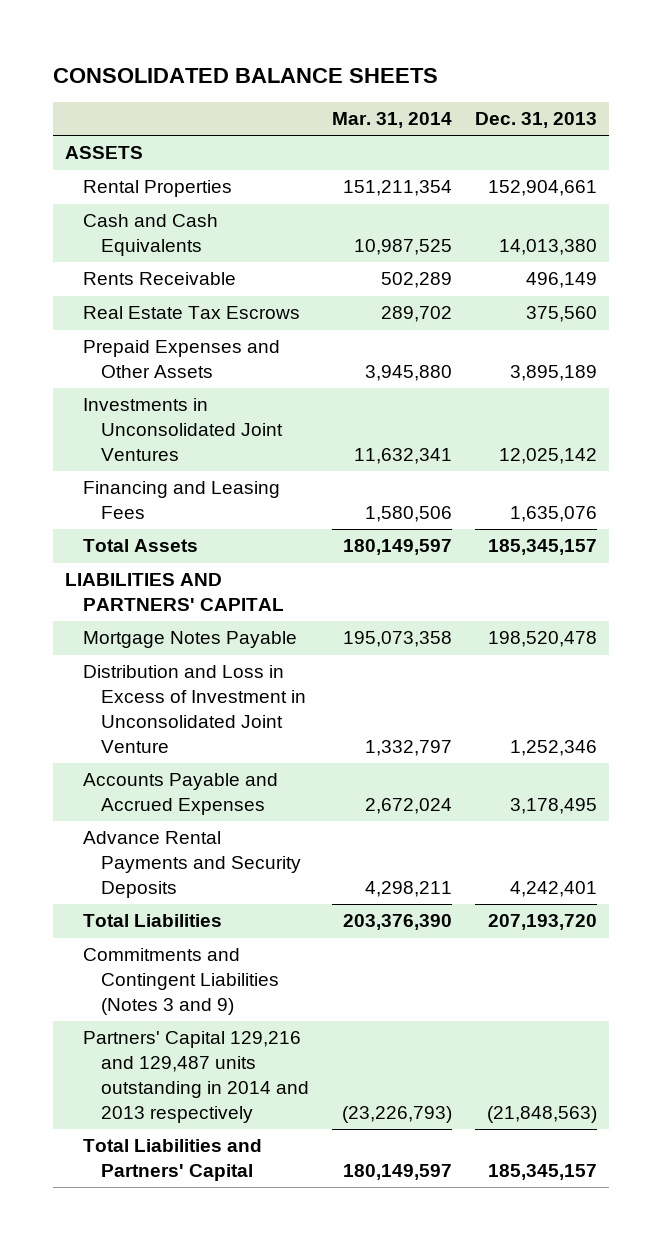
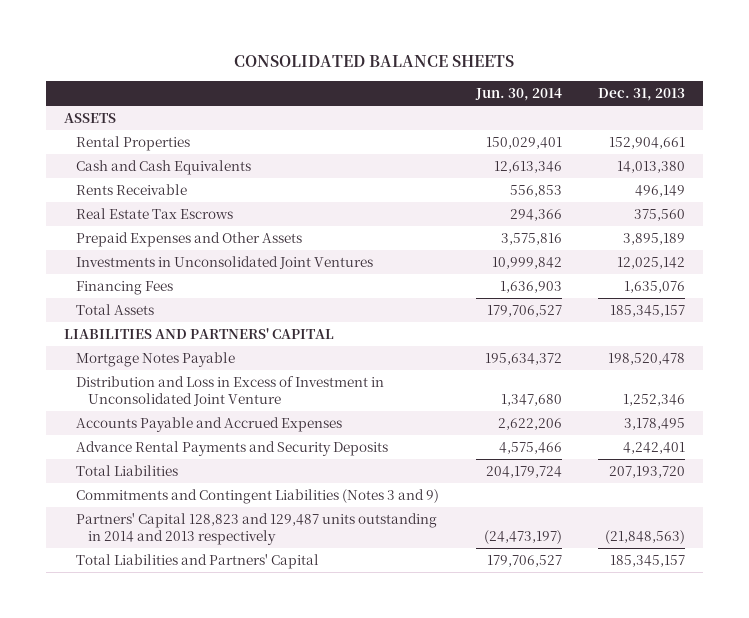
- | Mar. 31, 2014 | Dec. 31, 2013
+ | Jun. 30, 2014 | Dec. 31, 2013
- Financing and Leasing Fees | 1,580,506 | 1,635,076
+ Financing Fees | 1,636,903 | 1,635,076
- Partners' Capital 129,216 and 129,487 units outstanding in 2014 and 2013 respectively | (23,226,793) | (21,848,563)
+ Partners' Capital 128,823 and 129,487 units outstanding in 2014 and 2013 respectively | (24,473,197) | (21,848,563)

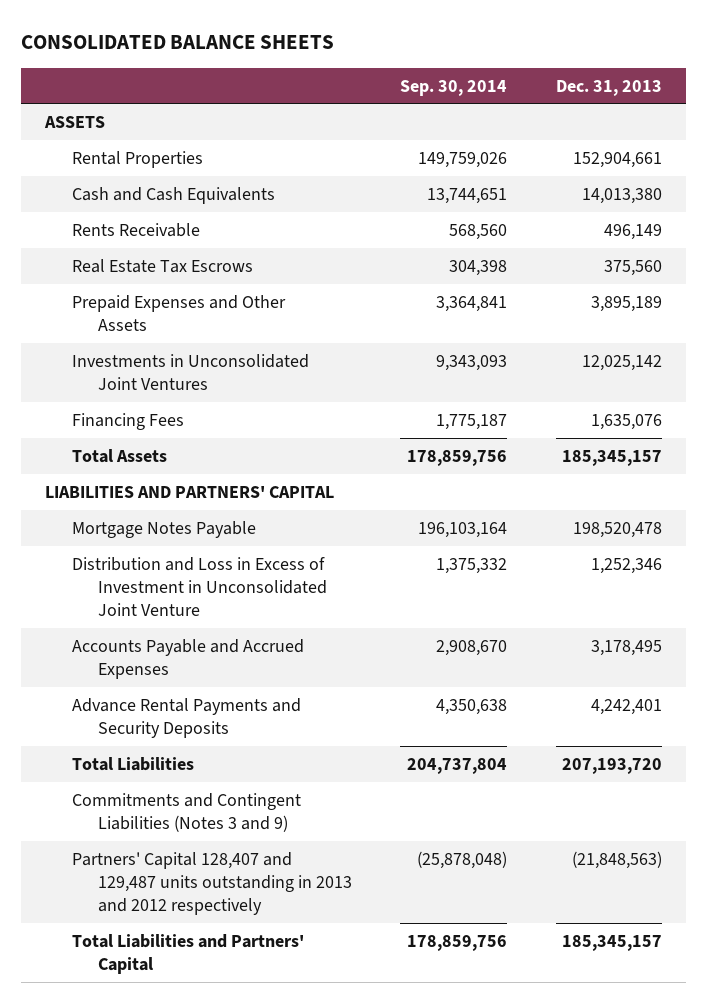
- | Jun. 30, 2014 | Dec. 31, 2013
+ | Sep. 30, 2014 | Dec. 31, 2013
- Partners' Capital 128,823 and 129,487 units outstanding in 2014 and 2013 respectively | (24,473,197) | (21,848,563)
+ Partners' Capital 128,407 and 129,487 units outstanding in 2013 and 2012 respectively | (25,878,048) | (21,848,563)

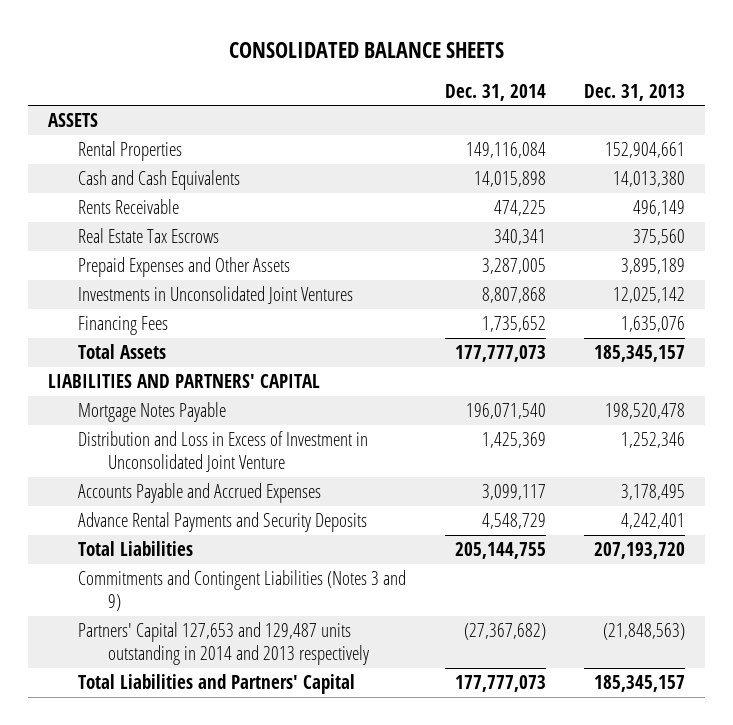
- | Sep. 30, 2014 | Dec. 31, 2013
+ | Dec. 31, 2014 | Dec. 31, 2013
- Partners' Capital 128,407 and 129,487 units outstanding in 2013 and 2012 respectively | (25,878,048) | (21,848,563)
+ Partners' Capital 127,653 and 129,487 units outstanding in 2014 and 2013 respectively | (27,367,682) | (21,848,563)

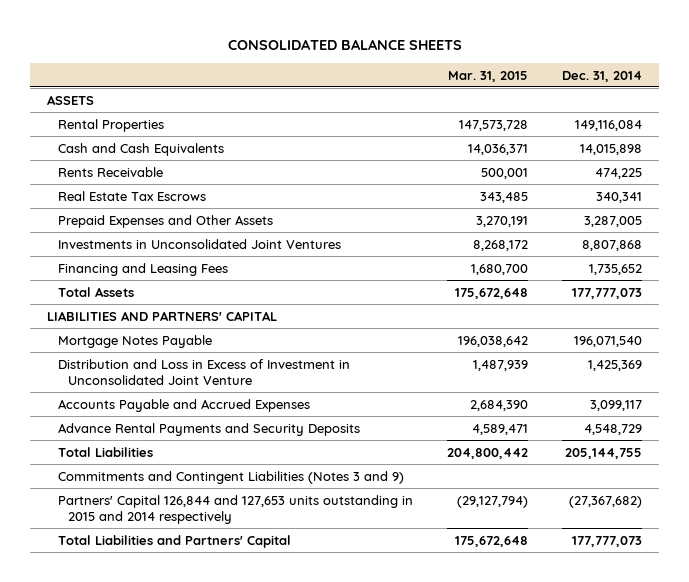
- | Dec. 31, 2014 | Dec. 31, 2013
+ | Mar. 31, 2015 | Dec. 31, 2014
- Financing Fees | 1,735,652 | 1,635,076
+ Financing and Leasing Fees | 1,680,700 | 1,735,652
- Partners' Capital 127,653 and 129,487 units outstanding in 2014 and 2013 respectively | (27,367,682) | (21,848,563)
+ Partners' Capital 126,844 and 127,653 units outstanding in 2015 and 2014 respectively | (29,127,794) | (27,367,682)

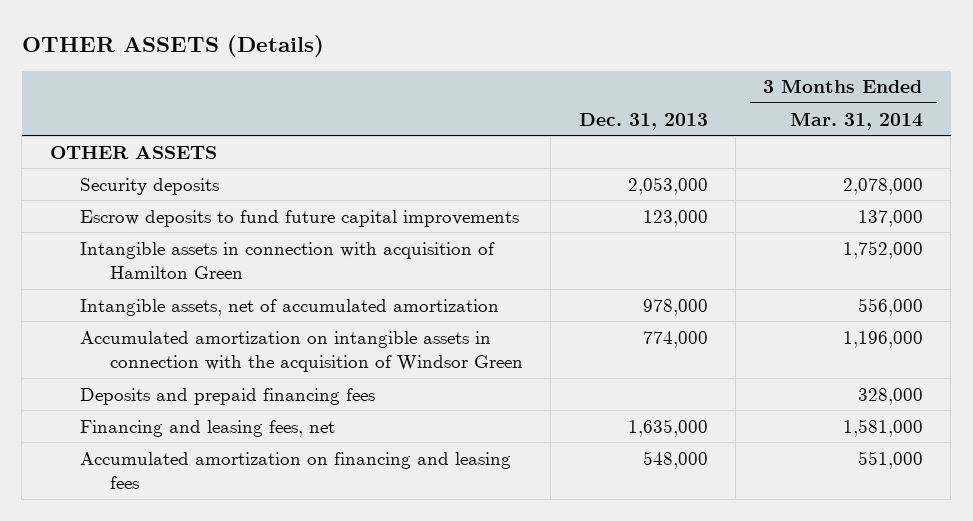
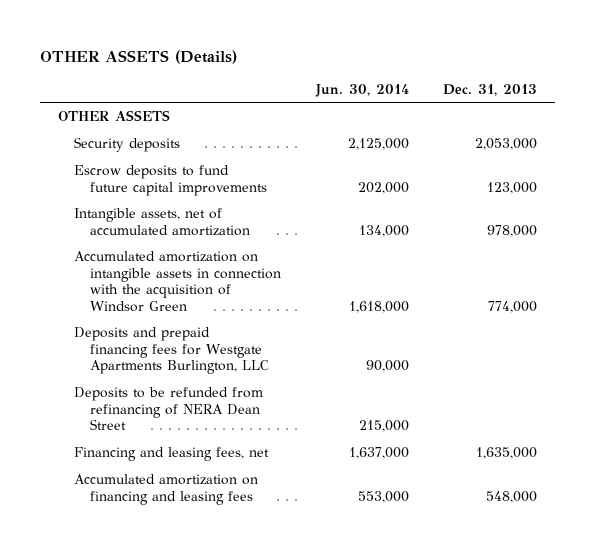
- | Dec. 31, 2013 | 3 Months Ended Mar. 31, 2014
+ | Jun. 30, 2014 | Dec. 31, 2013
- Intangible assets in connection with acquisition of Hamilton Green | | 1,752,000
- Deposits and prepaid financing fees | | 328,000
+ Deposits and prepaid financing fees for Westgate Apartments Burlington, LLC | 90,000 |
+ Deposits to be refunded from refinancing of NERA Dean Street | 215,000 |

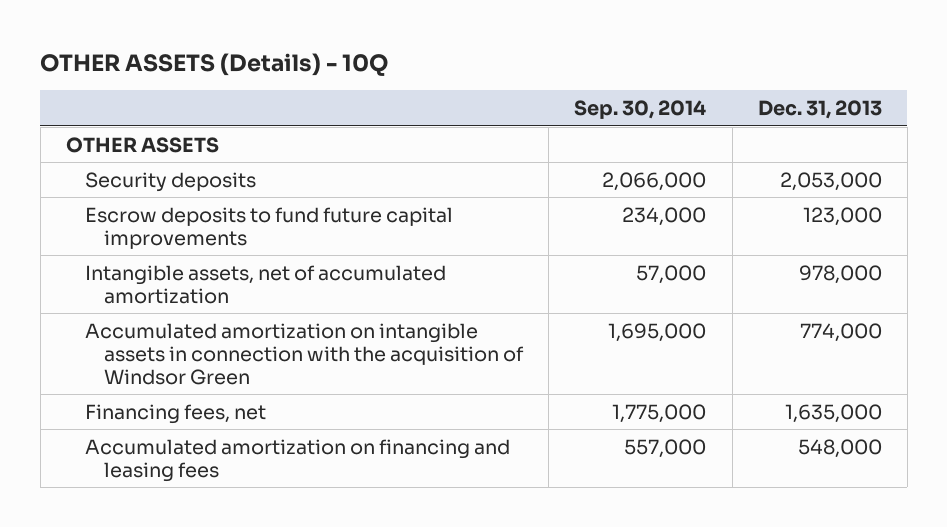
- OTHER ASSETS (Details)
+ OTHER ASSETS (Details) - 10Q
- | Jun. 30, 2014 | Dec. 31, 2013
+ | Sep. 30, 2014 | Dec. 31, 2013
- Deposits and prepaid financing fees for Westgate Apartments Burlington, LLC | 90,000 |
- Deposits to be refunded from refinancing of NERA Dean Street | 215,000 |
- Financing and leasing fees, net | 1,637,000 | 1,635,000
+ Financing fees, net | 1,775,000 | 1,635,000

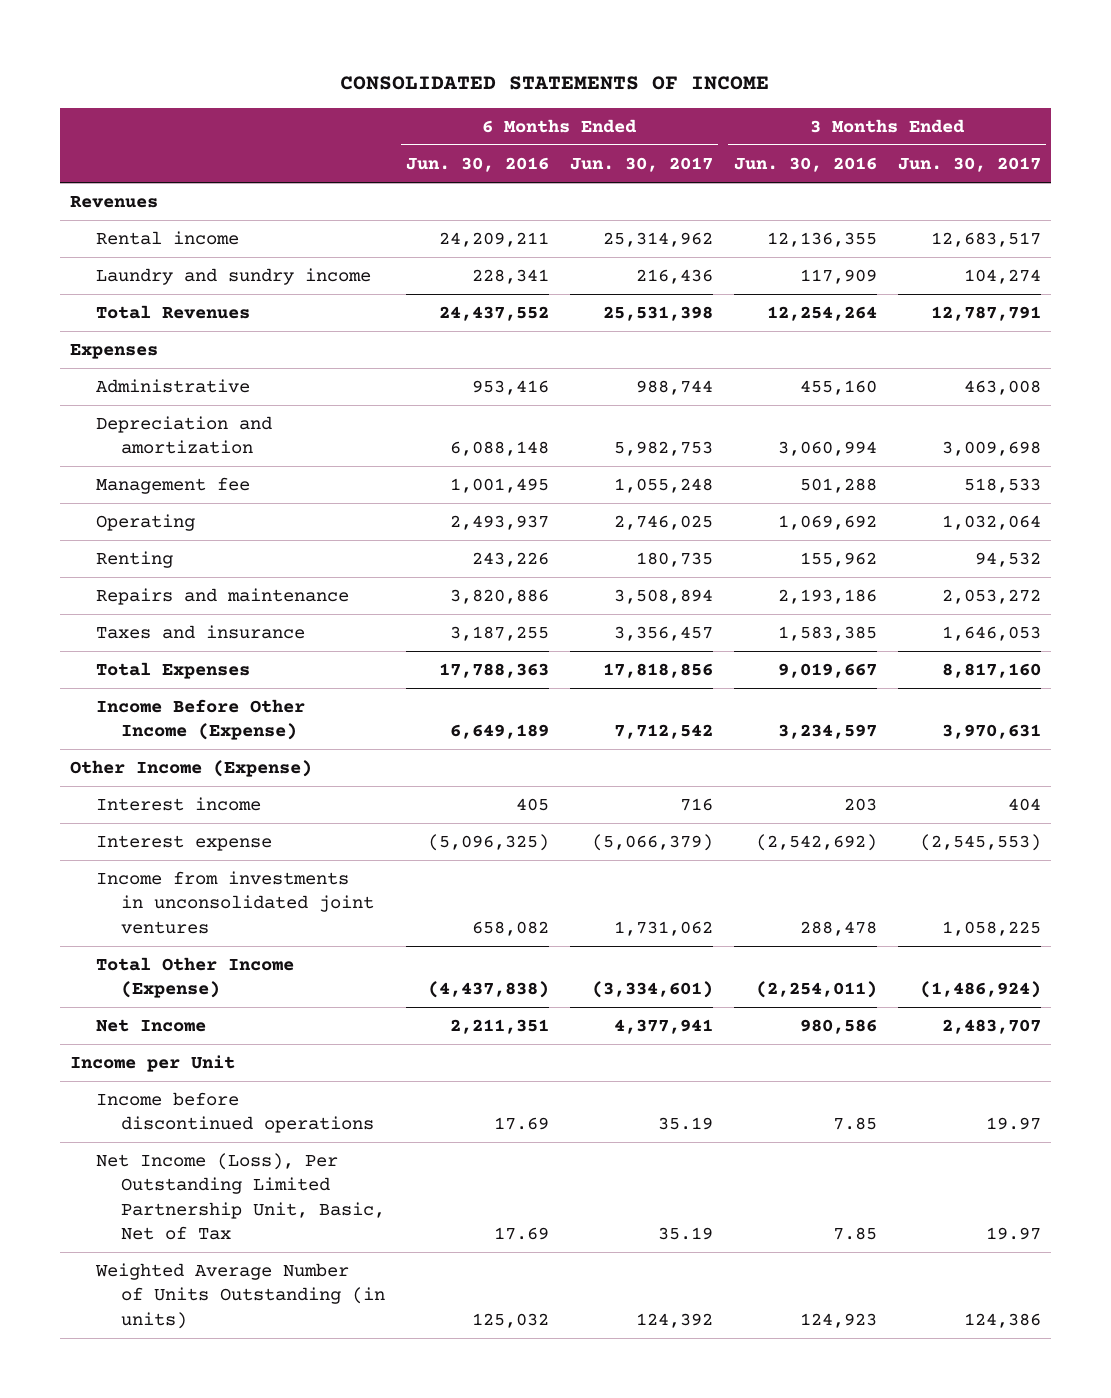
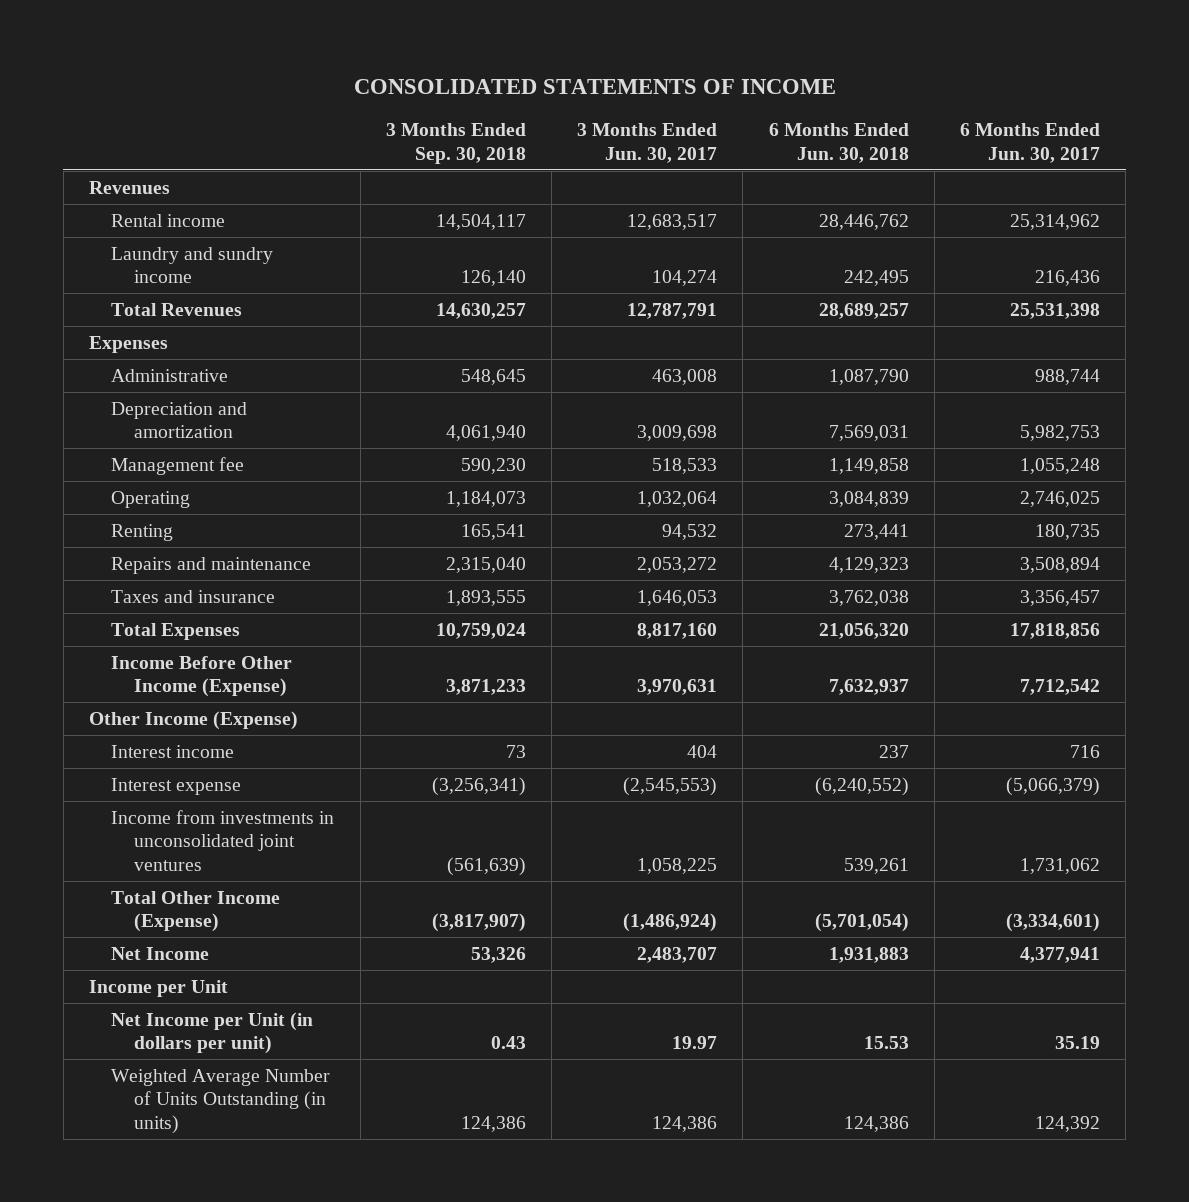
- | 6 Months Ended Jun. 30, 2016 | 6 Months Ended Jun. 30, 2017 | 3 Months Ended Jun. 30, 2016 | 3 Months Ended Jun. 30, 2017
+ | 3 Months Ended Sep. 30, 2018 | 3 Months Ended Jun. 30, 2017 | 6 Months Ended Jun. 30, 2018 | 6 Months Ended Jun. 30, 2017
- Income before discontinued operations | 17.69 | 35.19 | 7.85 | 19.97
- Net Income (Loss), Per Outstanding Limited Partnership Unit, Basic, Net of Tax | 17.69 | 35.19 | 7.85 | 19.97
+ Net Income per Unit (in dollars per unit) | 0.43 | 19.97 | 15.53 | 35.19

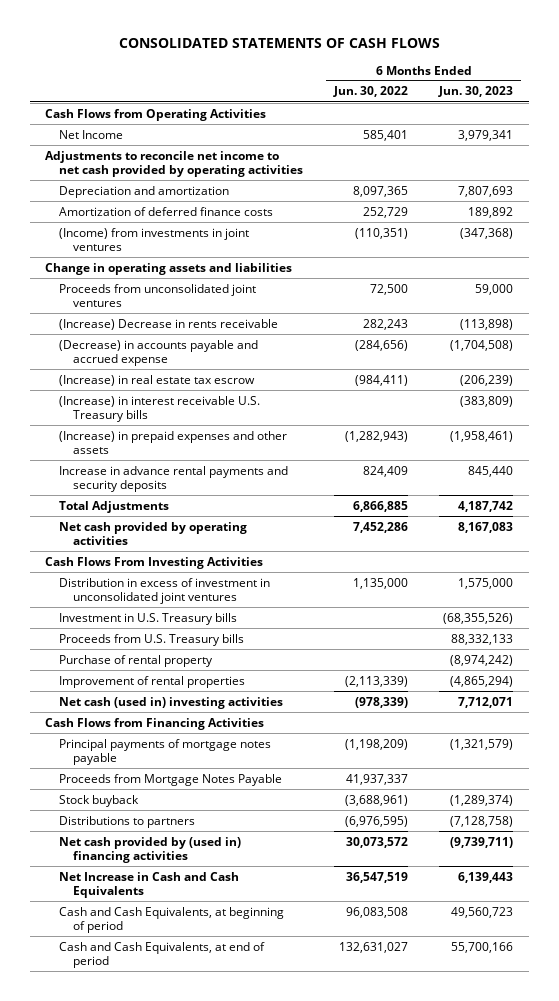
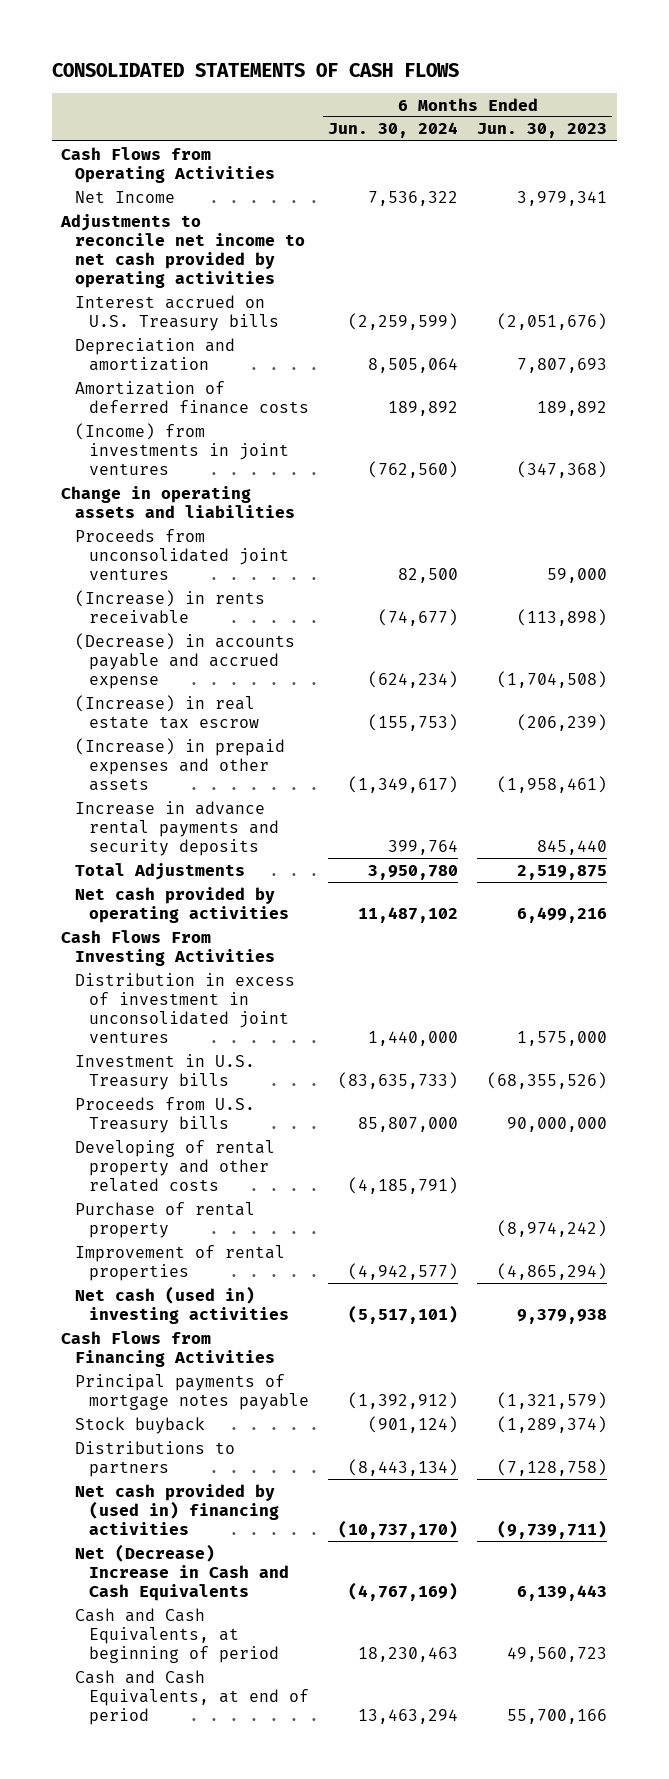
- | 6 Months Ended Jun. 30, 2022 | 6 Months Ended Jun. 30, 2023
+ | 6 Months Ended Jun. 30, 2024 | 6 Months Ended Jun. 30, 2023
+ Interest accrued on U.S. Treasury bills | (2,259,599) | (2,051,676)
- (Increase) Decrease in rents receivable | 282,243 | (113,898)
+ (Increase) in rents receivable | (74,677) | (113,898)
- (Increase) in interest receivable U.S. Treasury bills | | (383,809)
- Total Adjustments | 6,866,885 | 4,187,742
- Net cash provided by operating activities | 7,452,286 | 8,167,083
+ Total Adjustments | 3,950,780 | 2,519,875
+ Net cash provided by operating activities | 11,487,102 | 6,499,216
- Proceeds from U.S. Treasury bills | | 88,332,133
+ Proceeds from U.S. Treasury bills | 85,807,000 | 90,000,000
+ Developing of rental property and other related costs | (4,185,791) |
- Net cash (used in) investing activities | (978,339) | 7,712,071
+ Net cash (used in) investing activities | (5,517,101) | 9,379,938
- Proceeds from Mortgage Notes Payable | 41,937,337 |
- Net Increase in Cash and Cash Equivalents | 36,547,519 | 6,139,443
+ Net (Decrease) Increase in Cash and Cash Equivalents | (4,767,169) | 6,139,443

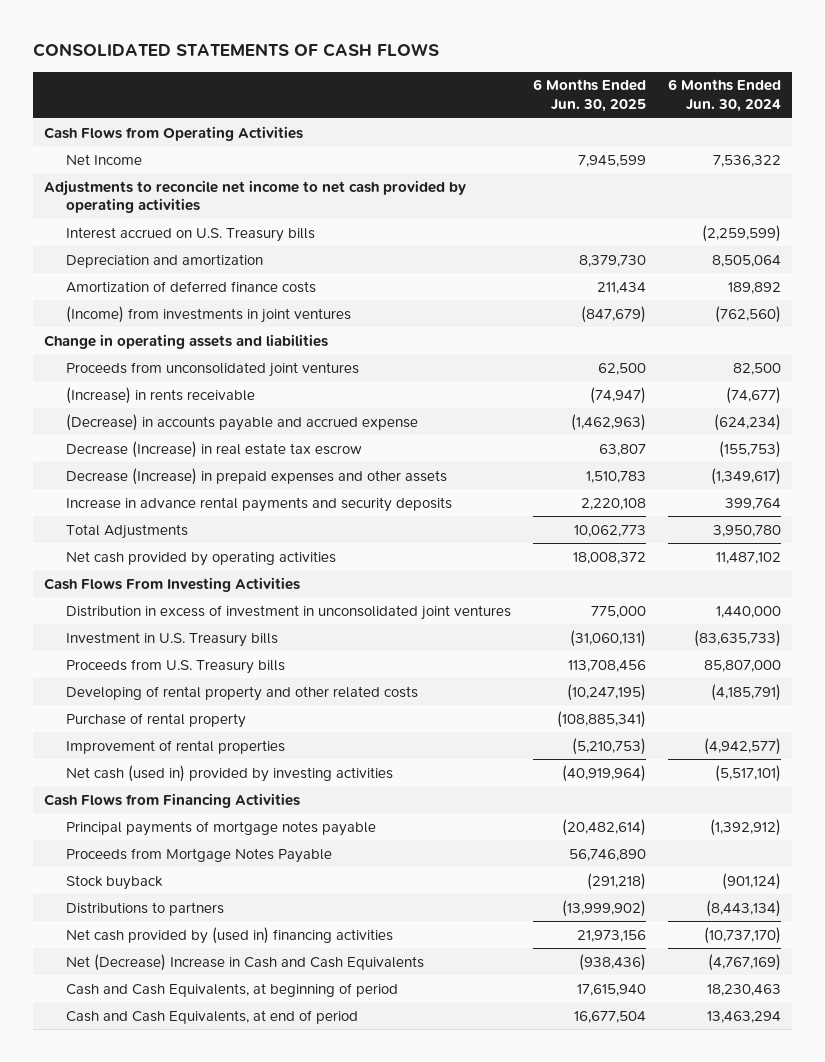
- | 6 Months Ended Jun. 30, 2024 | 6 Months Ended Jun. 30, 2023
+ | 6 Months Ended Jun. 30, 2025 | 6 Months Ended Jun. 30, 2024
- (Increase) in real estate tax escrow | (155,753) | (206,239)
- (Increase) in prepaid expenses and other assets | (1,349,617) | (1,958,461)
+ Decrease (Increase) in real estate tax escrow | 63,807 | (155,753)
+ Decrease (Increase) in prepaid expenses and other assets | 1,510,783 | (1,349,617)
- Net cash (used in) investing activities | (5,517,101) | 9,379,938
+ Net cash (used in) provided by investing activities | (40,919,964) | (5,517,101)
+ Proceeds from Mortgage Notes Payable | 56,746,890 |

